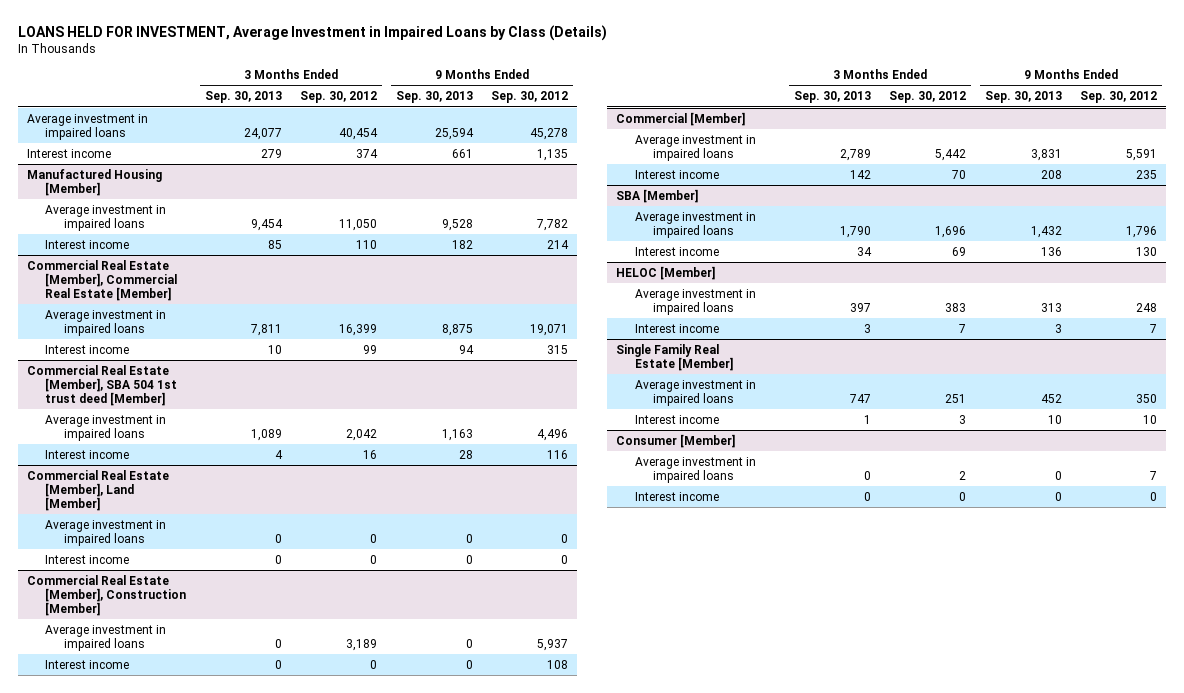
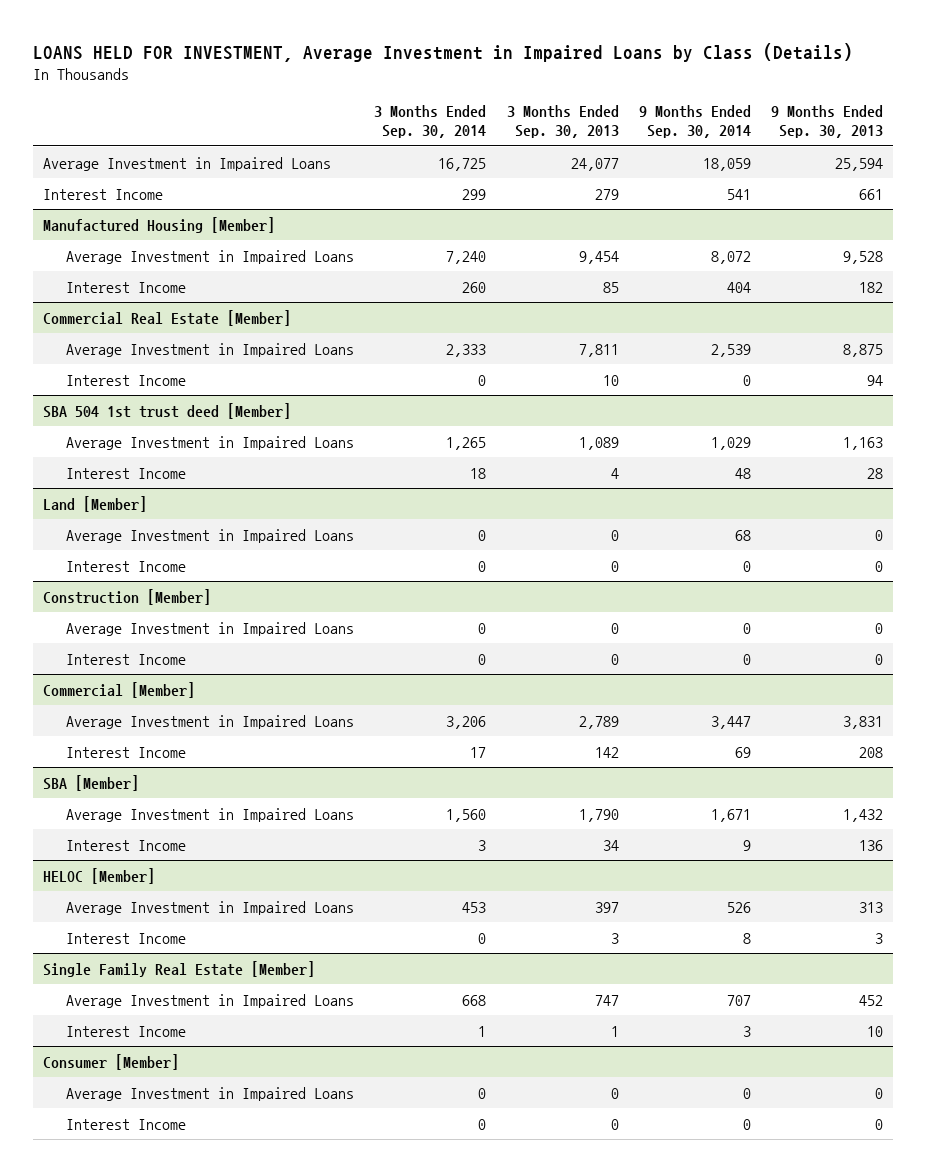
- | 3 Months Ended Sep. 30, 2013 | 3 Months Ended Sep. 30, 2012 | 9 Months Ended Sep. 30, 2013 | 9 Months Ended Sep. 30, 2012
+ | 3 Months Ended Sep. 30, 2014 | 3 Months Ended Sep. 30, 2013 | 9 Months Ended Sep. 30, 2014 | 9 Months Ended Sep. 30, 2013
- Average investment in impaired loans | 24,077 | 40,454 | 25,594 | 45,278
- Interest income | 279 | 374 | 661 | 1,135
+ Average Investment in Impaired Loans | 16,725 | 24,077 | 18,059 | 25,594
+ Interest Income | 299 | 279 | 541 | 661
@ Manufactured Housing [Member]
- Average investment in impaired loans | 9,454 | 11,050 | 9,528 | 7,782
- Interest income | 85 | 110 | 182 | 214
- Commercial Real Estate [Member], Commercial Real Estate [Member]
- Average investment in impaired loans | 7,811 | 16,399 | 8,875 | 19,071
- Interest income | 10 | 99 | 94 | 315
- Commercial Real Estate [Member], SBA 504 1st trust deed [Member]
- Average investment in impaired loans | 1,089 | 2,042 | 1,163 | 4,496
- Interest income | 4 | 16 | 28 | 116
- Commercial Real Estate [Member], Land [Member]
- Average investment in impaired loans | 0 | 0 | 0 | 0
- Interest income | 0 | 0 | 0 | 0
- Commercial Real Estate [Member], Construction [Member]
- Average investment in impaired loans | 0 | 3,189 | 0 | 5,937
- Interest income | 0 | 0 | 0 | 108
@ Manufactured Housing [Member]
+ Average Investment in Impaired Loans | 7,240 | 9,454 | 8,072 | 9,528
+ Interest Income | 260 | 85 | 404 | 182
+ Commercial Real Estate [Member]
+ Average Investment in Impaired Loans | 2,333 | 7,811 | 2,539 | 8,875
+ Interest Income | 0 | 10 | 0 | 94
+ SBA 504 1st trust deed [Member]
+ Average Investment in Impaired Loans | 1,265 | 1,089 | 1,029 | 1,163
+ Interest Income | 18 | 4 | 48 | 28
+ Land [Member]
+ Average Investment in Impaired Loans | 0 | 0 | 68 | 0
+ Interest Income | 0 | 0 | 0 | 0
+ Construction [Member]
+ Average Investment in Impaired Loans | 0 | 0 | 0 | 0
+ Interest Income | 0 | 0 | 0 | 0
@ Commercial [Member]
- Average investment in impaired loans | 2,789 | 5,442 | 3,831 | 5,591
- Interest income | 142 | 70 | 208 | 235
+ Average Investment in Impaired Loans | 3,206 | 2,789 | 3,447 | 3,831
+ Interest Income | 17 | 142 | 69 | 208
@ SBA [Member]
- Average investment in impaired loans | 1,790 | 1,696 | 1,432 | 1,796
- Interest income | 34 | 69 | 136 | 130
+ Average Investment in Impaired Loans | 1,560 | 1,790 | 1,671 | 1,432
+ Interest Income | 3 | 34 | 9 | 136
@ HELOC [Member]
- Average investment in impaired loans | 397 | 383 | 313 | 248
- Interest income | 3 | 7 | 3 | 7
+ Average Investment in Impaired Loans | 453 | 397 | 526 | 313
+ Interest Income | 0 | 3 | 8 | 3
@ Single Family Real Estate [Member]
- Average investment in impaired loans | 747 | 251 | 452 | 350
- Interest income | 1 | 3 | 10 | 10
+ Average Investment in Impaired Loans | 668 | 747 | 707 | 452
+ Interest Income | 1 | 1 | 3 | 10
@ Consumer [Member]
- Average investment in impaired loans | 0 | 2 | 0 | 7
- Interest income | 0 | 0 | 0 | 0
+ Average Investment in Impaired Loans | 0 | 0 | 0 | 0
+ Interest Income | 0 | 0 | 0 | 0

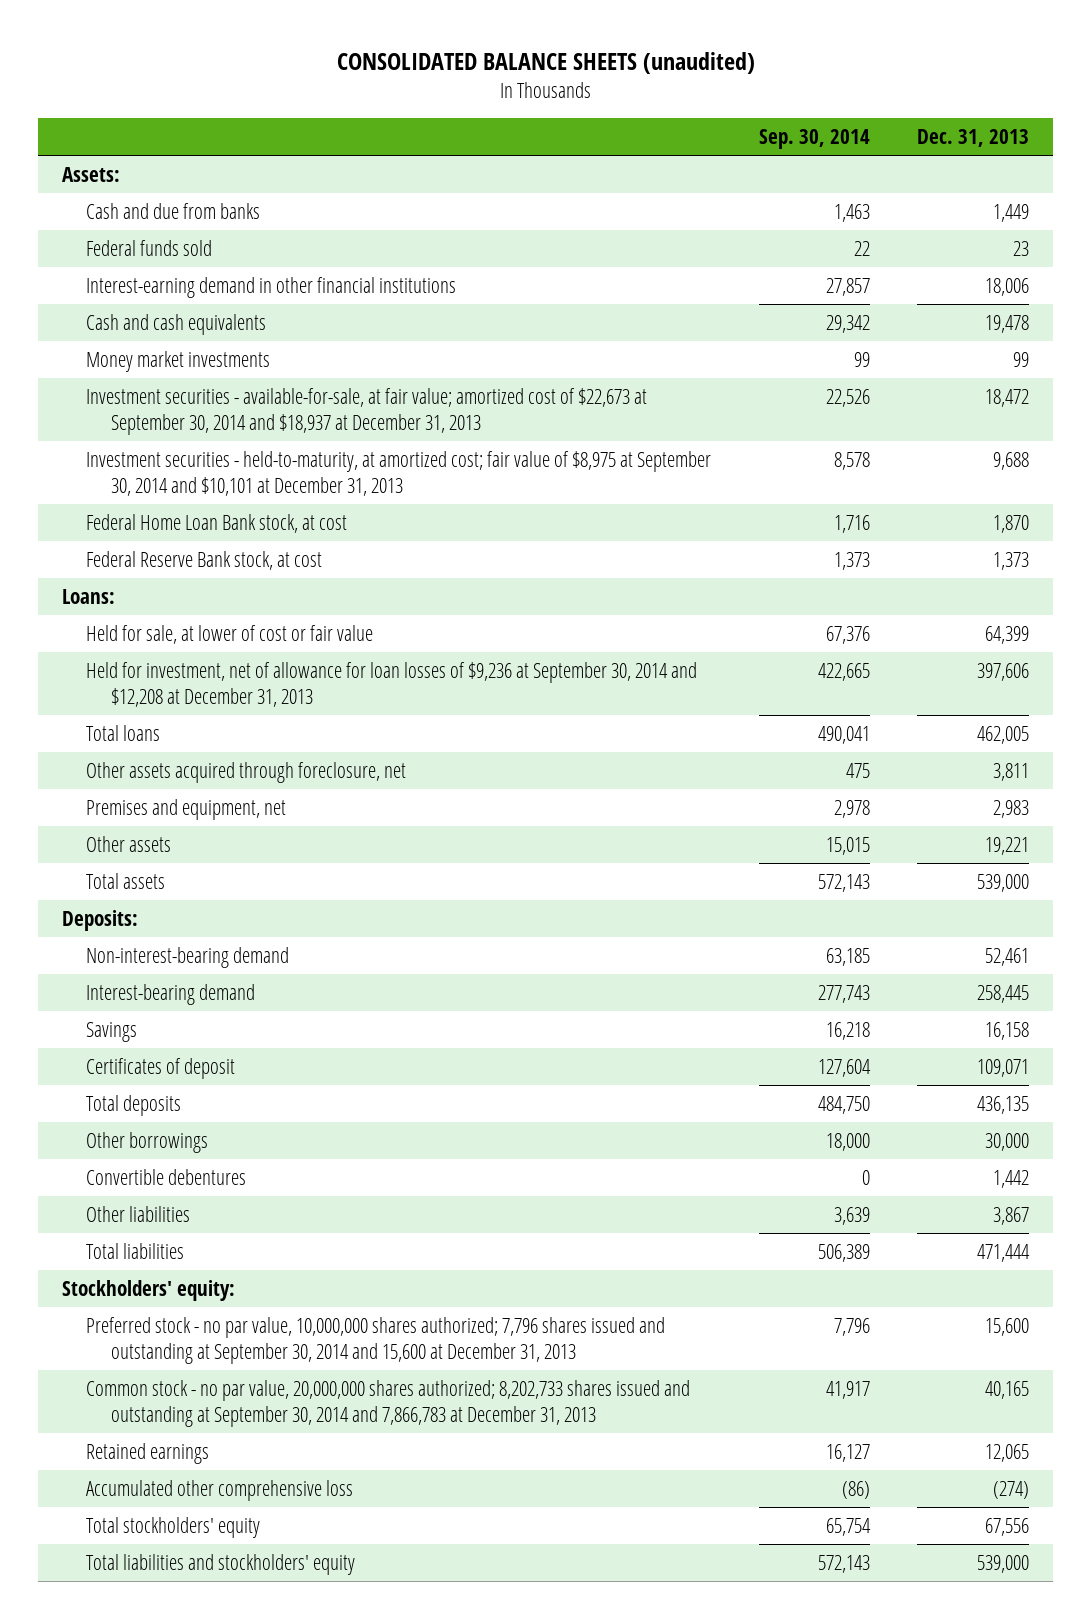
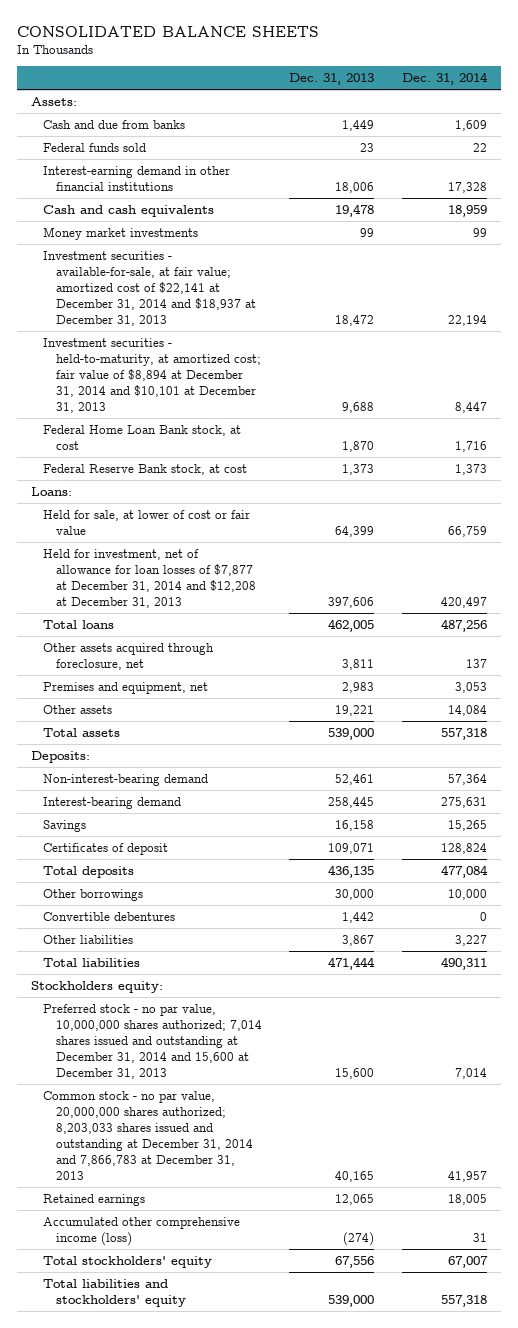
- CONSOLIDATED BALANCE SHEETS (unaudited)
+ CONSOLIDATED BALANCE SHEETS
- | Sep. 30, 2014 | Dec. 31, 2013
+ | Dec. 31, 2013 | Dec. 31, 2014
- Investment securities - available-for-sale, at fair value; amortized cost of $22,673 at September 30, 2014 and $18,937 at December 31, 2013 | 22,526 | 18,472
- Investment securities - held-to-maturity, at amortized cost; fair value of $8,975 at September 30, 2014 and $10,101 at December 31, 2013 | 8,578 | 9,688
+ Investment securities - available-for-sale, at fair value; amortized cost of $22,141 at December 31, 2014 and $18,937 at December 31, 2013 | 18,472 | 22,194
+ Investment securities - held-to-maturity, at amortized cost; fair value of $8,894 at December 31, 2014 and $10,101 at December 31, 2013 | 9,688 | 8,447
- Held for investment, net of allowance for loan losses of $9,236 at September 30, 2014 and $12,208 at December 31, 2013 | 422,665 | 397,606
+ Held for investment, net of allowance for loan losses of $7,877 at December 31, 2014 and $12,208 at December 31, 2013 | 397,606 | 420,497
- Stockholders' equity:
- Preferred stock - no par value, 10,000,000 shares authorized; 7,796 shares issued and outstanding at September 30, 2014 and 15,600 at December 31, 2013 | 7,796 | 15,600
- Common stock - no par value, 20,000,000 shares authorized; 8,202,733 shares issued and outstanding at September 30, 2014 and 7,866,783 at December 31, 2013 | 41,917 | 40,165
+ Stockholders equity:
+ Preferred stock - no par value, 10,000,000 shares authorized; 7,014 shares issued and outstanding at December 31, 2014 and 15,600 at December 31, 2013 | 15,600 | 7,014
+ Common stock - no par value, 20,000,000 shares authorized; 8,203,033 shares issued and outstanding at December 31, 2014 and 7,866,783 at December 31, 2013 | 40,165 | 41,957
- Accumulated other comprehensive loss | (86) | (274)
+ Accumulated other comprehensive income (loss) | (274) | 31

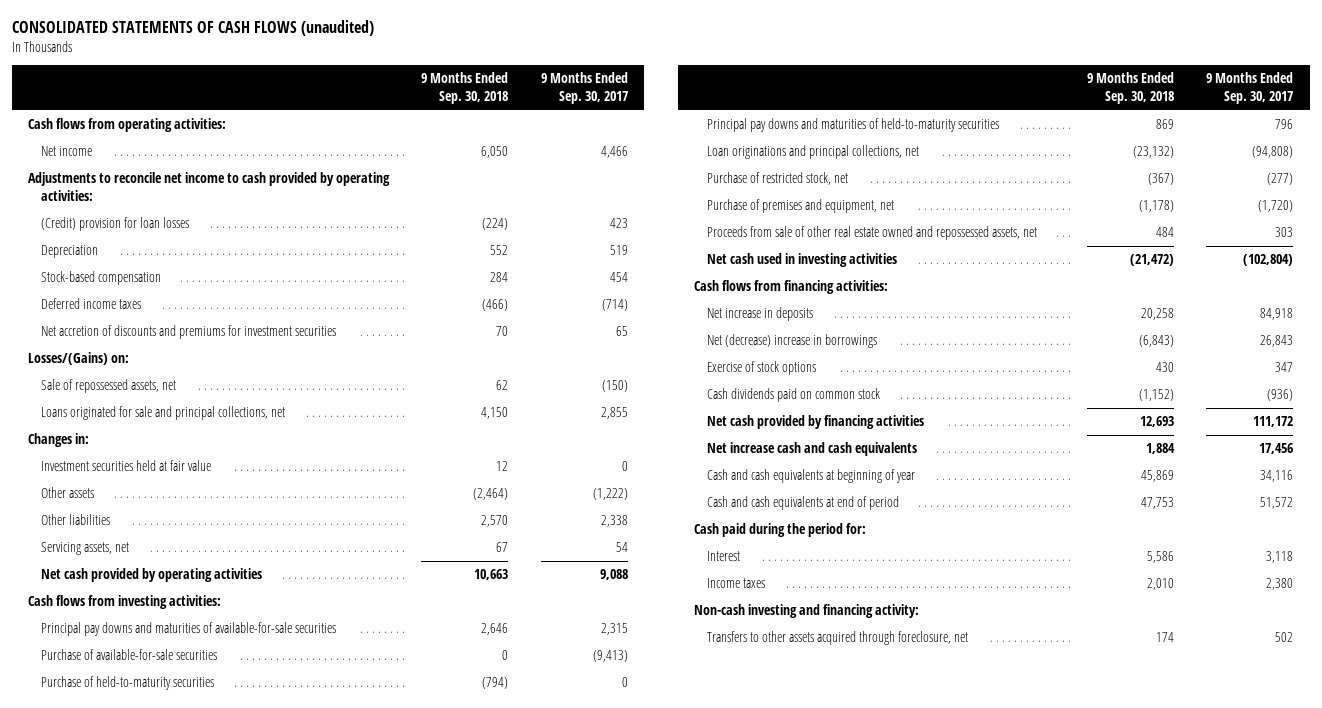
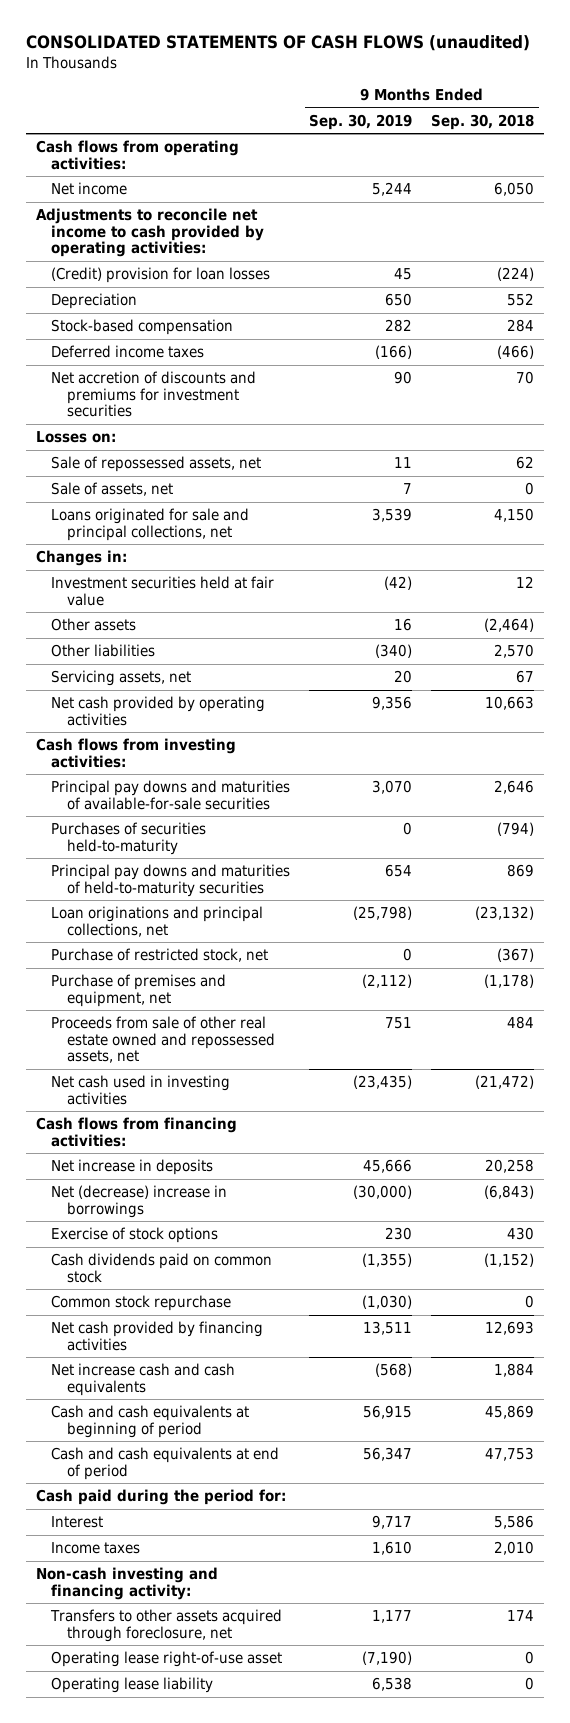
- | 9 Months Ended Sep. 30, 2018 | 9 Months Ended Sep. 30, 2017
+ | 9 Months Ended Sep. 30, 2019 | 9 Months Ended Sep. 30, 2018
- Losses/(Gains) on:
+ Losses on:
+ Sale of assets, net | 7 | 0
- Purchase of available-for-sale securities | 0 | (9,413)
- Purchase of held-to-maturity securities | (794) | 0
+ Purchases of securities held-to-maturity | 0 | (794)
+ Common stock repurchase | (1,030) | 0
- Cash and cash equivalents at beginning of year | 45,869 | 34,116
+ Cash and cash equivalents at beginning of period | 56,915 | 45,869
+ Operating lease right-of-use asset | (7,190) | 0
+ Operating lease liability | 6,538 | 0

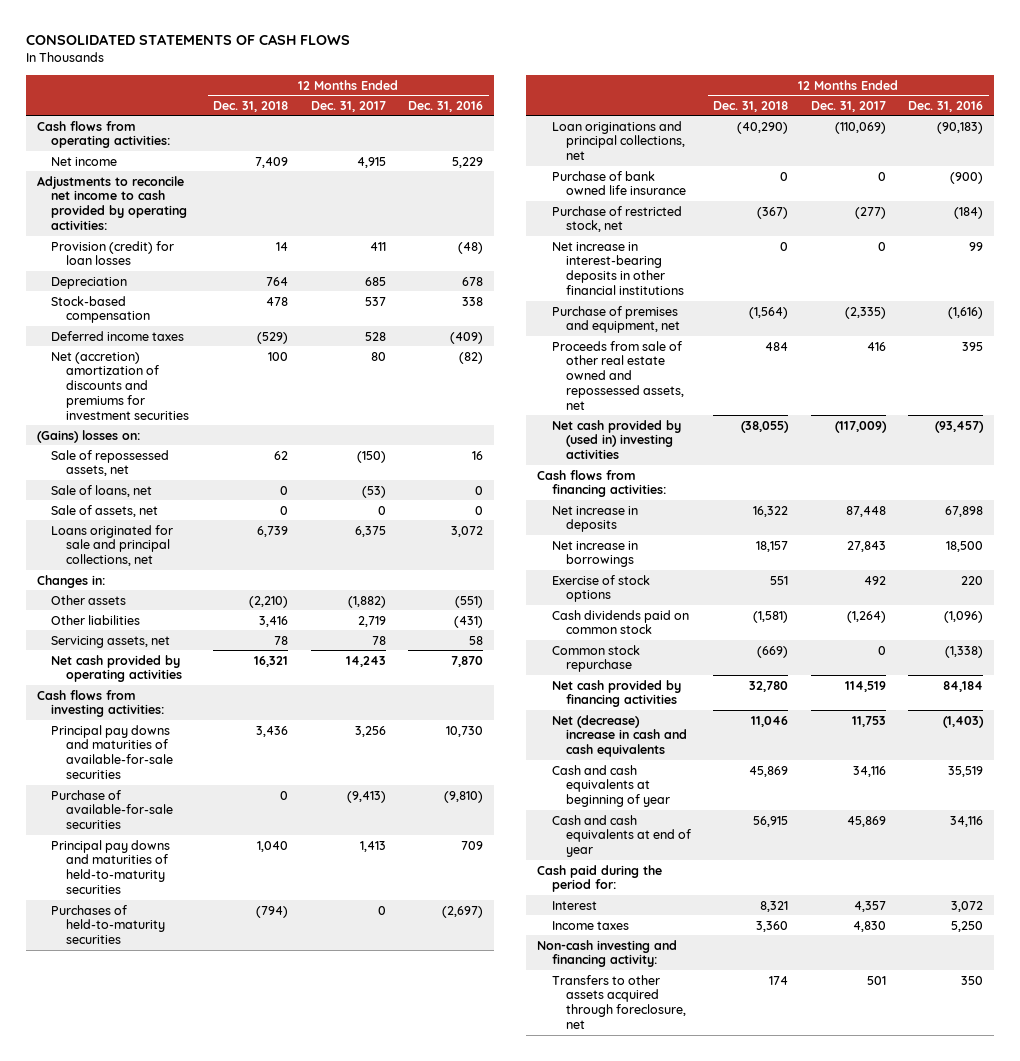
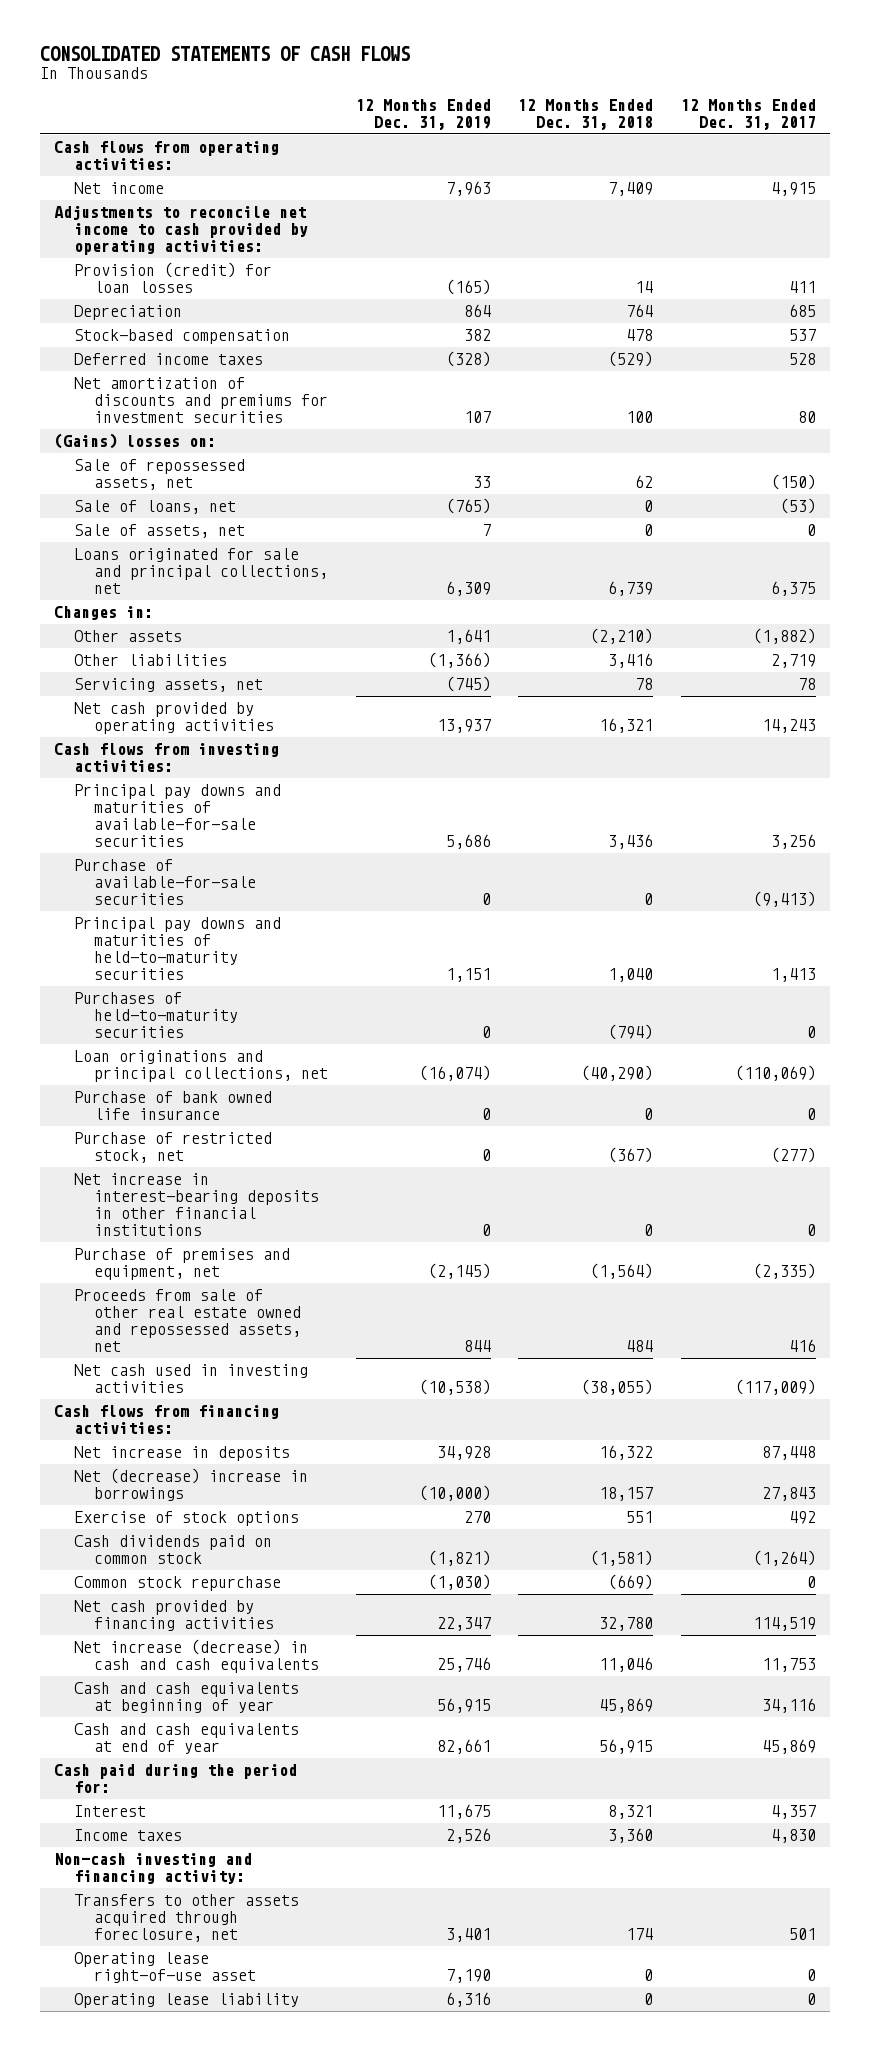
- | 12 Months Ended Dec. 31, 2018 | 12 Months Ended Dec. 31, 2017 | 12 Months Ended Dec. 31, 2016
+ | 12 Months Ended Dec. 31, 2019 | 12 Months Ended Dec. 31, 2018 | 12 Months Ended Dec. 31, 2017
- Net (accretion) amortization of discounts and premiums for investment securities | 100 | 80 | (82)
+ Net amortization of discounts and premiums for investment securities | 107 | 100 | 80
- Net cash provided by (used in) investing activities | (38,055) | (117,009) | (93,457)
+ Net cash used in investing activities | (10,538) | (38,055) | (117,009)
- Net increase in borrowings | 18,157 | 27,843 | 18,500
+ Net (decrease) increase in borrowings | (10,000) | 18,157 | 27,843
- Net (decrease) increase in cash and cash equivalents | 11,046 | 11,753 | (1,403)
+ Net increase (decrease) in cash and cash equivalents | 25,746 | 11,046 | 11,753
+ Operating lease right-of-use asset | 7,190 | 0 | 0
+ Operating lease liability | 6,316 | 0 | 0

